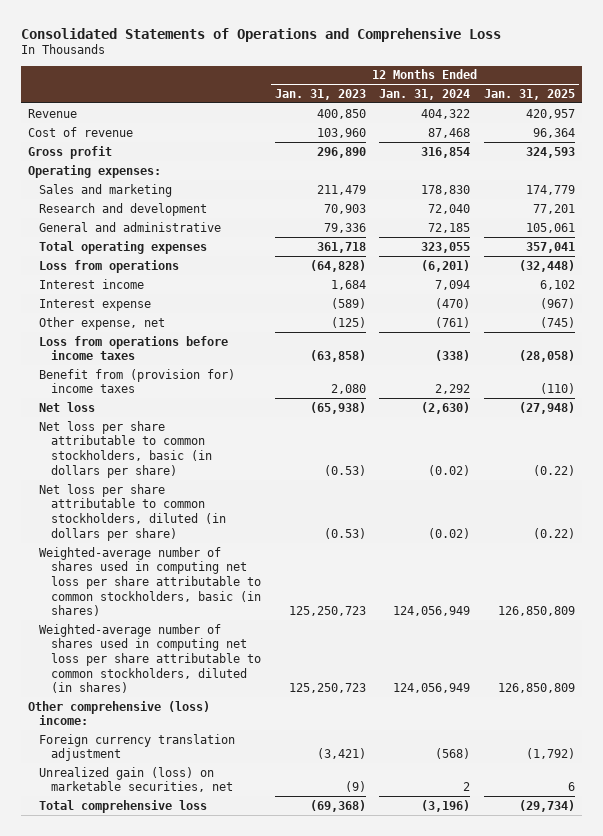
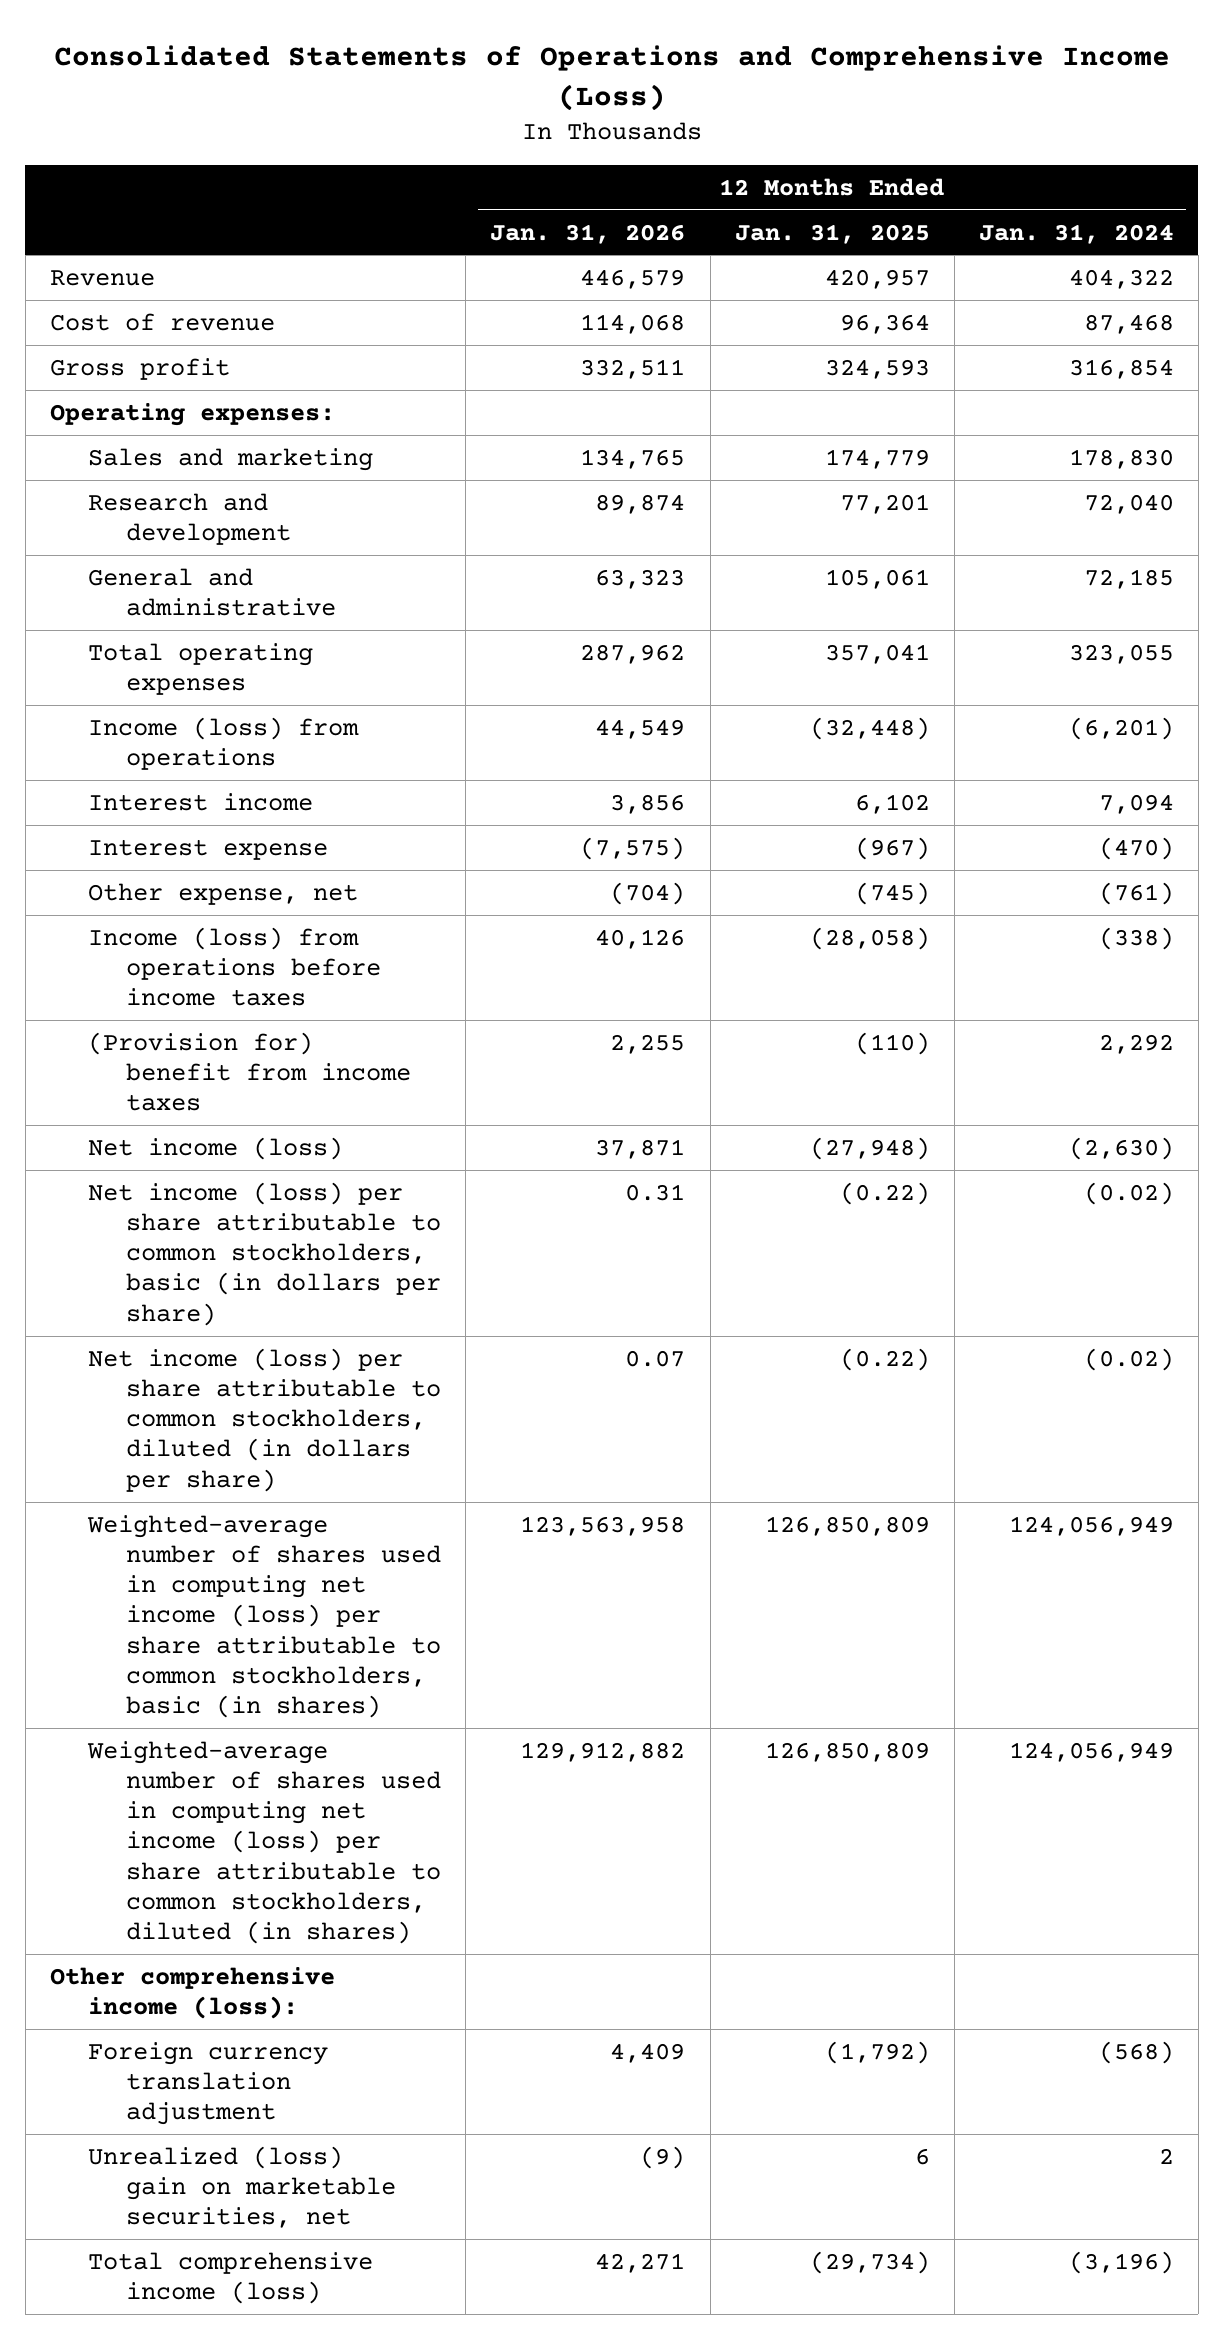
- Consolidated Statements of Operations and Comprehensive Loss
+ Consolidated Statements of Operations and Comprehensive Income (Loss)
- | 12 Months Ended Jan. 31, 2023 | 12 Months Ended Jan. 31, 2024 | 12 Months Ended Jan. 31, 2025
+ | 12 Months Ended Jan. 31, 2026 | 12 Months Ended Jan. 31, 2025 | 12 Months Ended Jan. 31, 2024
- Loss from operations | (64,828) | (6,201) | (32,448)
+ Income (loss) from operations | 44,549 | (32,448) | (6,201)
- Loss from operations before income taxes | (63,858) | (338) | (28,058)
- Benefit from (provision for) income taxes | 2,080 | 2,292 | (110)
- Net loss | (65,938) | (2,630) | (27,948)
- Net loss per share attributable to common stockholders, basic (in dollars per share) | (0.53) | (0.02) | (0.22)
- Net loss per share attributable to common stockholders, diluted (in dollars per share) | (0.53) | (0.02) | (0.22)
- Weighted-average number of shares used in computing net loss per share attributable to common stockholders, basic (in shares) | 125,250,723 | 124,056,949 | 126,850,809
- Weighted-average number of shares used in computing net loss per share attributable to common stockholders, diluted (in shares) | 125,250,723 | 124,056,949 | 126,850,809
- Other comprehensive (loss) income:
+ Income (loss) from operations before income taxes | 40,126 | (28,058) | (338)
+ (Provision for) benefit from income taxes | 2,255 | (110) | 2,292
+ Net income (loss) | 37,871 | (27,948) | (2,630)
+ Net income (loss) per share attributable to common stockholders, basic (in dollars per share) | 0.31 | (0.22) | (0.02)
+ Net income (loss) per share attributable to common stockholders, diluted (in dollars per share) | 0.07 | (0.22) | (0.02)
+ Weighted-average number of shares used in computing net income (loss) per share attributable to common stockholders, basic (in shares) | 123,563,958 | 126,850,809 | 124,056,949
+ Weighted-average number of shares used in computing net income (loss) per share attributable to common stockholders, diluted (in shares) | 129,912,882 | 126,850,809 | 124,056,949
+ Other comprehensive income (loss):
- Unrealized gain (loss) on marketable securities, net | (9) | 2 | 6
- Total comprehensive loss | (69,368) | (3,196) | (29,734)
+ Unrealized (loss) gain on marketable securities, net | (9) | 6 | 2
+ Total comprehensive income (loss) | 42,271 | (29,734) | (3,196)

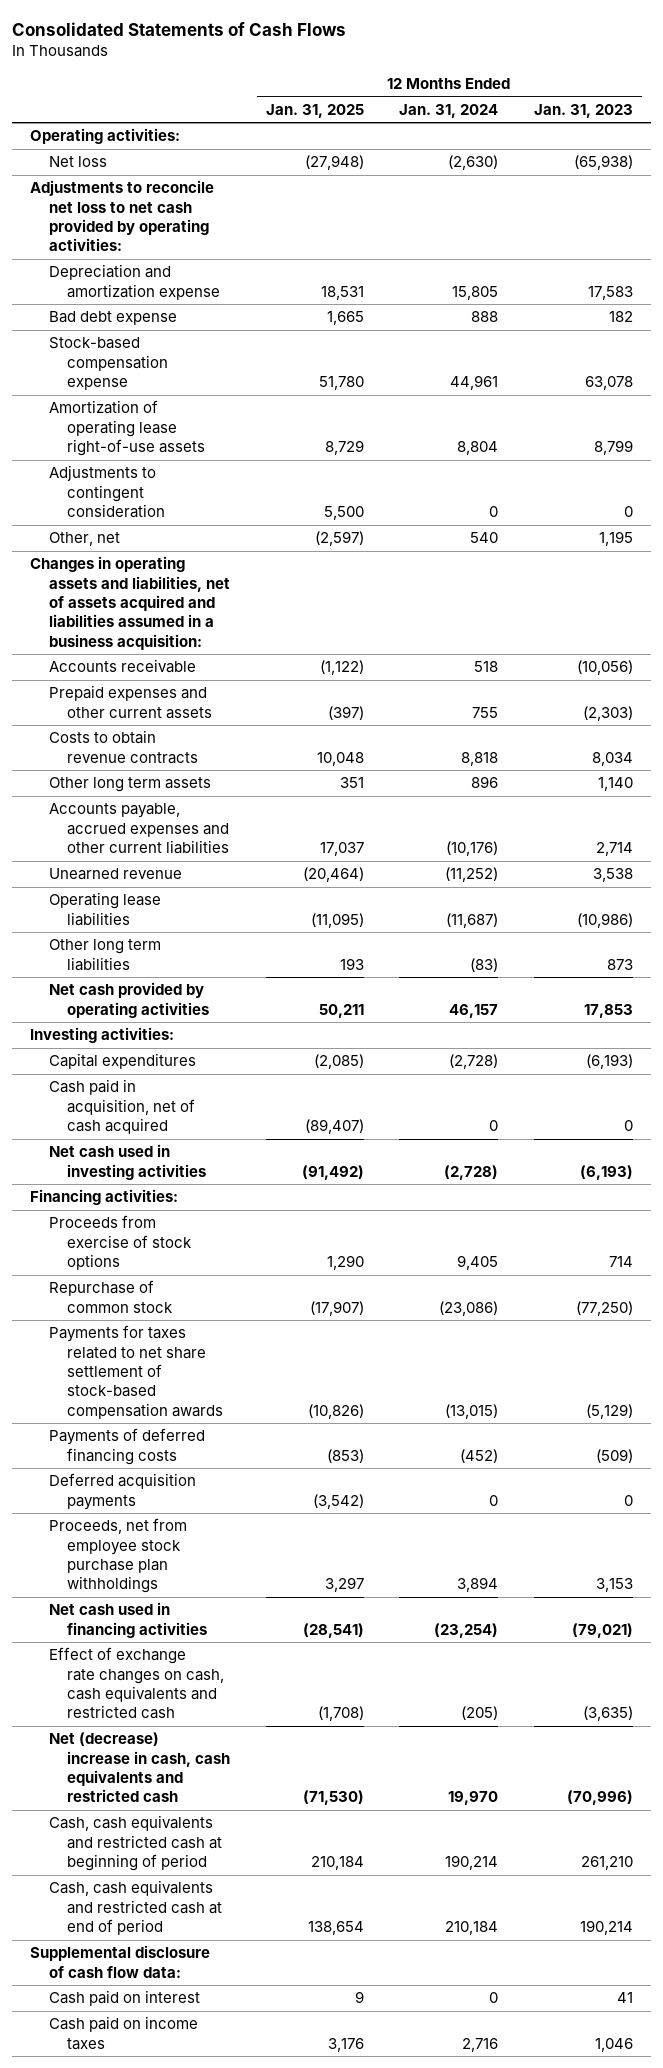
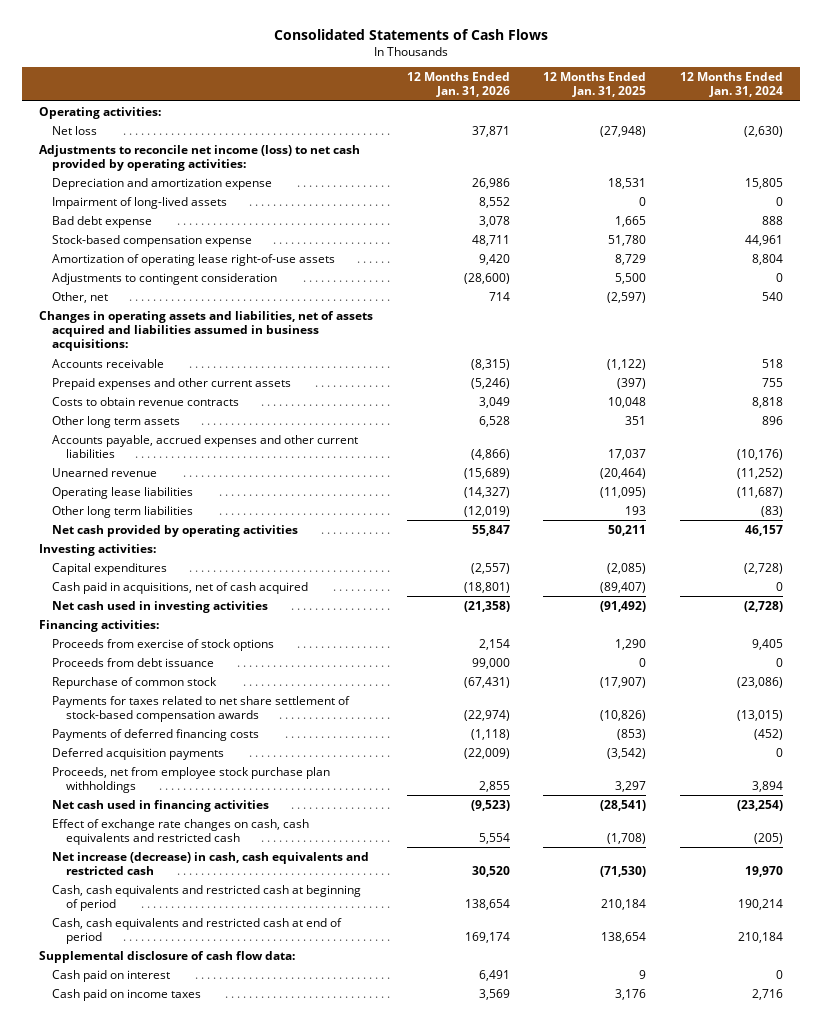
- | 12 Months Ended Jan. 31, 2025 | 12 Months Ended Jan. 31, 2024 | 12 Months Ended Jan. 31, 2023
+ | 12 Months Ended Jan. 31, 2026 | 12 Months Ended Jan. 31, 2025 | 12 Months Ended Jan. 31, 2024
- Adjustments to reconcile net loss to net cash provided by operating activities:
+ Adjustments to reconcile net income (loss) to net cash provided by operating activities:
+ Impairment of long-lived assets | 8,552 | 0 | 0
- Changes in operating assets and liabilities, net of assets acquired and liabilities assumed in a business acquisition:
+ Changes in operating assets and liabilities, net of assets acquired and liabilities assumed in business acquisitions:
- Cash paid in acquisition, net of cash acquired | (89,407) | 0 | 0
+ Cash paid in acquisitions, net of cash acquired | (18,801) | (89,407) | 0
+ Proceeds from debt issuance | 99,000 | 0 | 0
- Net (decrease) increase in cash, cash equivalents and restricted cash | (71,530) | 19,970 | (70,996)
+ Net increase (decrease) in cash, cash equivalents and restricted cash | 30,520 | (71,530) | 19,970

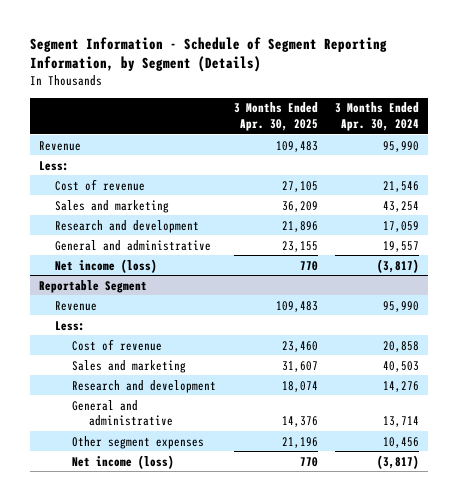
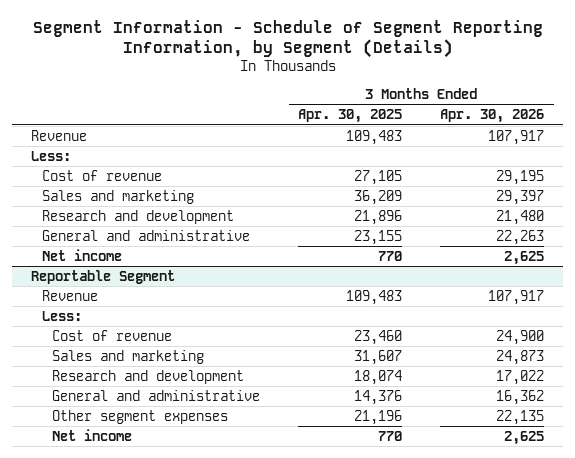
- | 3 Months Ended Apr. 30, 2025 | 3 Months Ended Apr. 30, 2024
+ | 3 Months Ended Apr. 30, 2025 | 3 Months Ended Apr. 30, 2026
- Net income (loss) | 770 | (3,817)
+ Net income | 770 | 2,625
@ Reportable Segment
- Net income (loss) | 770 | (3,817)
+ Net income | 770 | 2,625

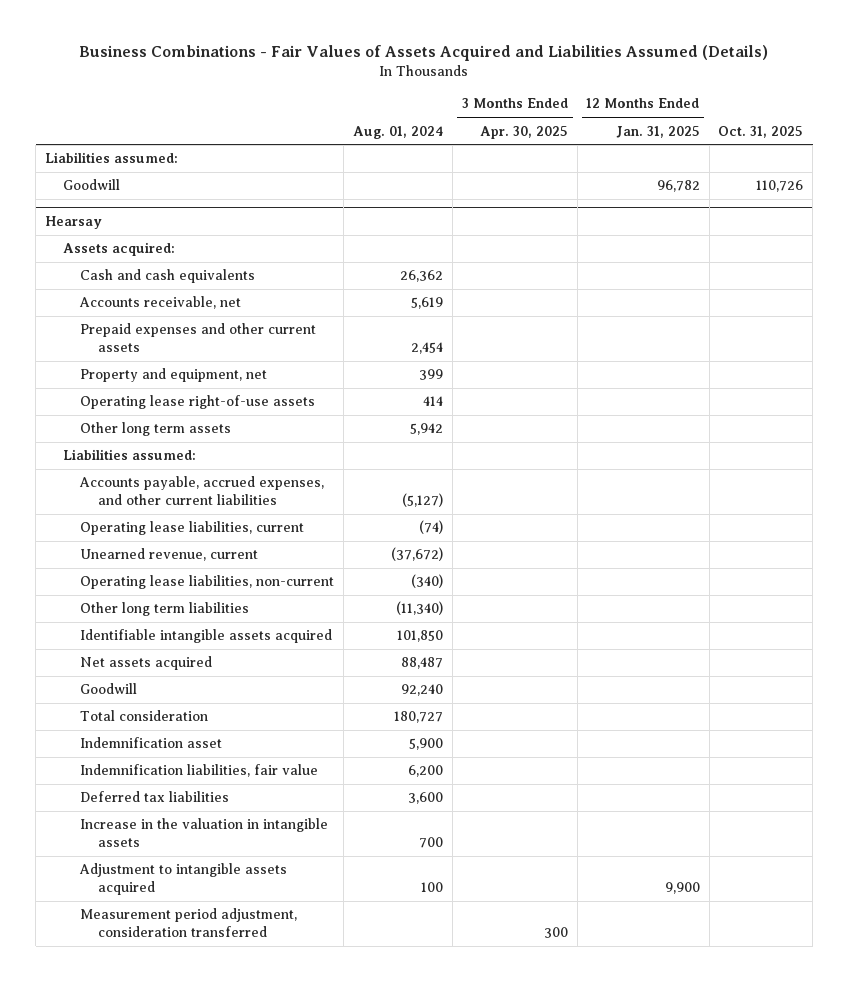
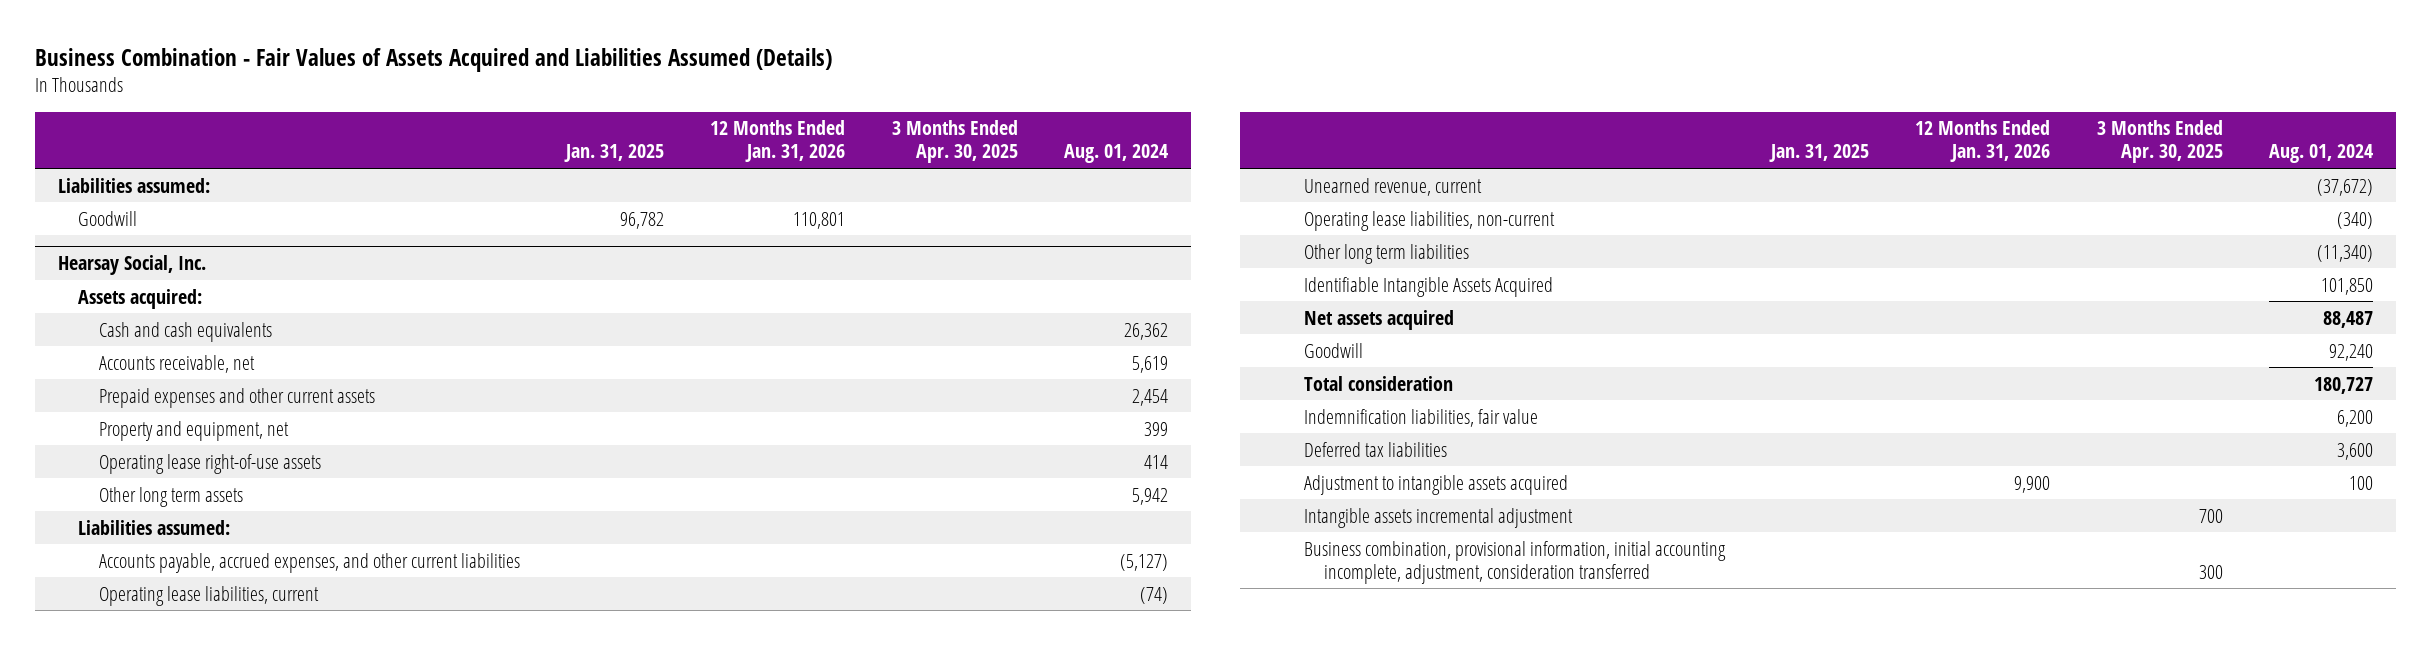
- Business Combinations - Fair Values of Assets Acquired and Liabilities Assumed (Details)
+ Business Combination - Fair Values of Assets Acquired and Liabilities Assumed (Details)
- | Aug. 01, 2024 | 3 Months Ended Apr. 30, 2025 | 12 Months Ended Jan. 31, 2025 | Oct. 31, 2025
+ | Jan. 31, 2025 | 12 Months Ended Jan. 31, 2026 | 3 Months Ended Apr. 30, 2025 | Aug. 01, 2024
- Hearsay
+ Hearsay Social, Inc.
- Identifiable intangible assets acquired | 101,850 | | |
+ Identifiable Intangible Assets Acquired | | | | 101,850
- Indemnification asset | 5,900 | | |
- Increase in the valuation in intangible assets | 700 | | |
- Measurement period adjustment, consideration transferred | | 300 | |
+ Intangible assets incremental adjustment | | | 700 |
+ Business combination, provisional information, initial accounting incomplete, adjustment, consideration transferred | | | 300 |

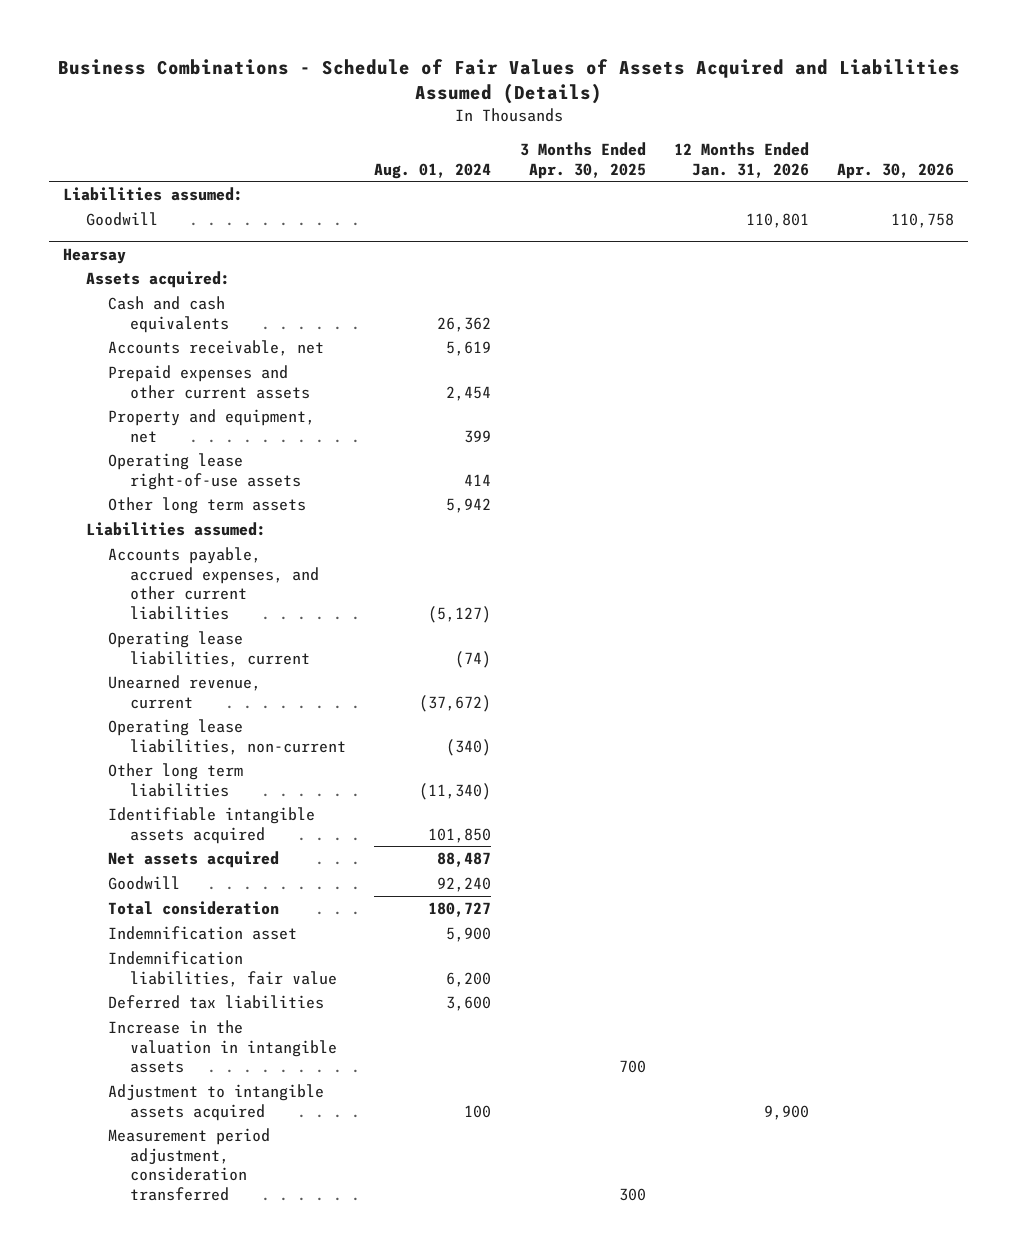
- Business Combination - Fair Values of Assets Acquired and Liabilities Assumed (Details)
+ Business Combinations - Schedule of Fair Values of Assets Acquired and Liabilities Assumed (Details)
- | Jan. 31, 2025 | 12 Months Ended Jan. 31, 2026 | 3 Months Ended Apr. 30, 2025 | Aug. 01, 2024
+ | Aug. 01, 2024 | 3 Months Ended Apr. 30, 2025 | 12 Months Ended Jan. 31, 2026 | Apr. 30, 2026
- Hearsay Social, Inc.
+ Hearsay
- Identifiable Intangible Assets Acquired | | | | 101,850
+ Identifiable intangible assets acquired | 101,850 | | |
+ Indemnification asset | 5,900 | | |
+ Increase in the valuation in intangible assets | | 700 | |
- Intangible assets incremental adjustment | | | 700 |
- Business combination, provisional information, initial accounting incomplete, adjustment, consideration transferred | | | 300 |
+ Measurement period adjustment, consideration transferred | | 300 | |

